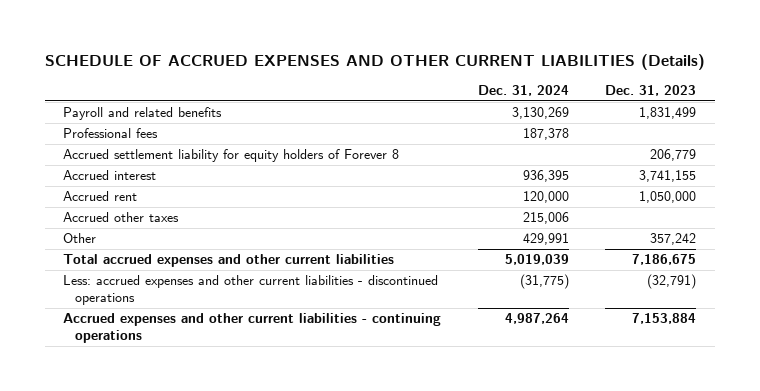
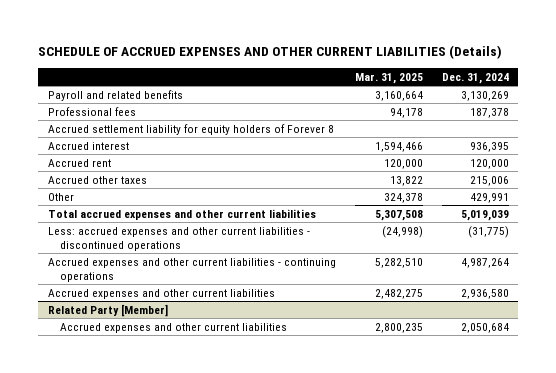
- | Dec. 31, 2024 | Dec. 31, 2023
+ | Mar. 31, 2025 | Dec. 31, 2024
+ Accrued expenses and other current liabilities | 2,482,275 | 2,936,580
+ Related Party [Member]
+ Accrued expenses and other current liabilities | 2,800,235 | 2,050,684

